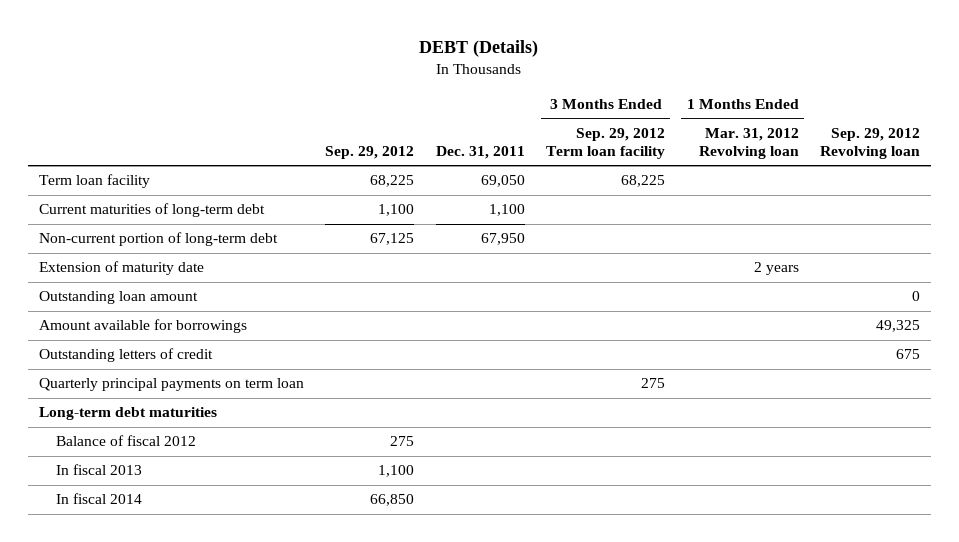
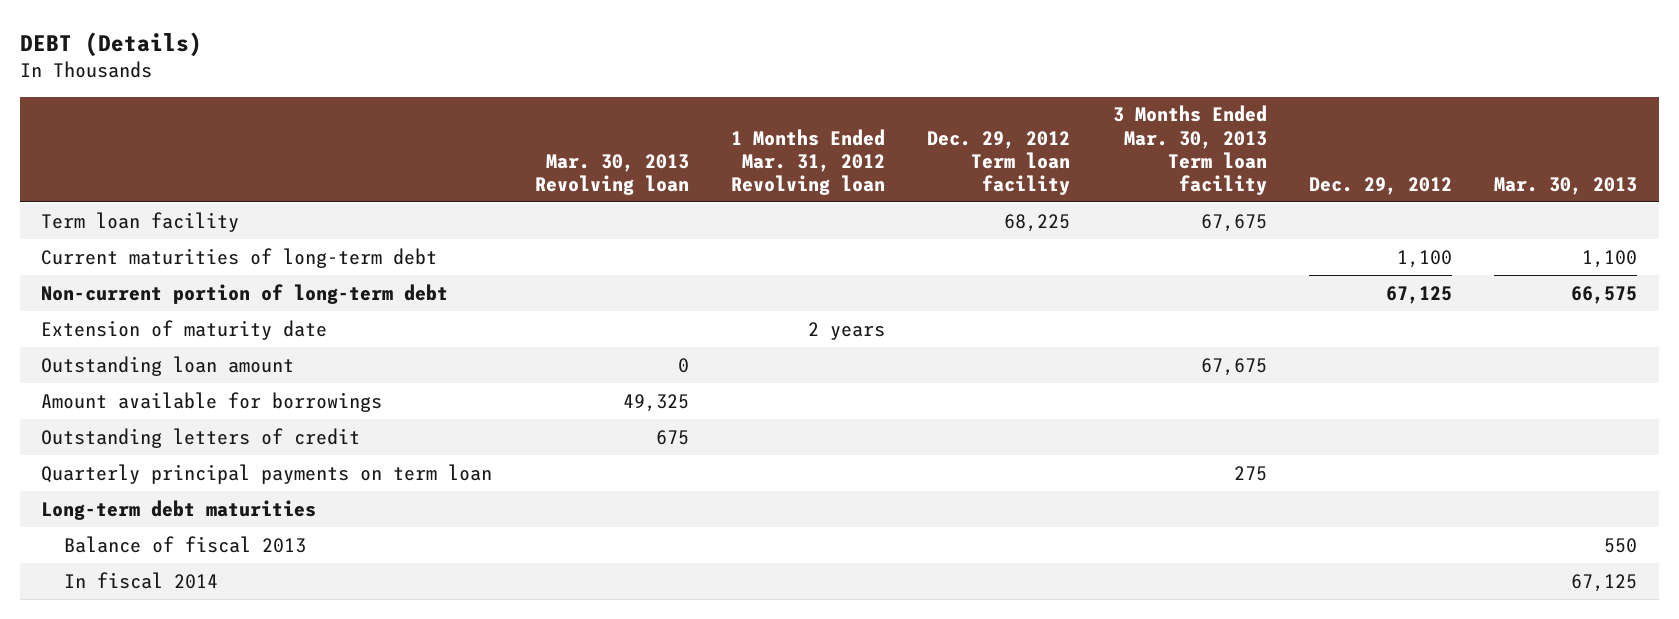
- | Sep. 29, 2012 | Dec. 31, 2011 | 3 Months Ended Sep. 29, 2012 Term loan facility | 1 Months Ended Mar. 31, 2012 Revolving loan | Sep. 29, 2012 Revolving loan
+ | Mar. 30, 2013 Revolving loan | 1 Months Ended Mar. 31, 2012 Revolving loan | Dec. 29, 2012 Term loan facility | 3 Months Ended Mar. 30, 2013 Term loan facility | Dec. 29, 2012 | Mar. 30, 2013
- Balance of fiscal 2012 | 275 | | | |
- In fiscal 2013 | 1,100 | | | |
+ Balance of fiscal 2013 | | | | | | 550

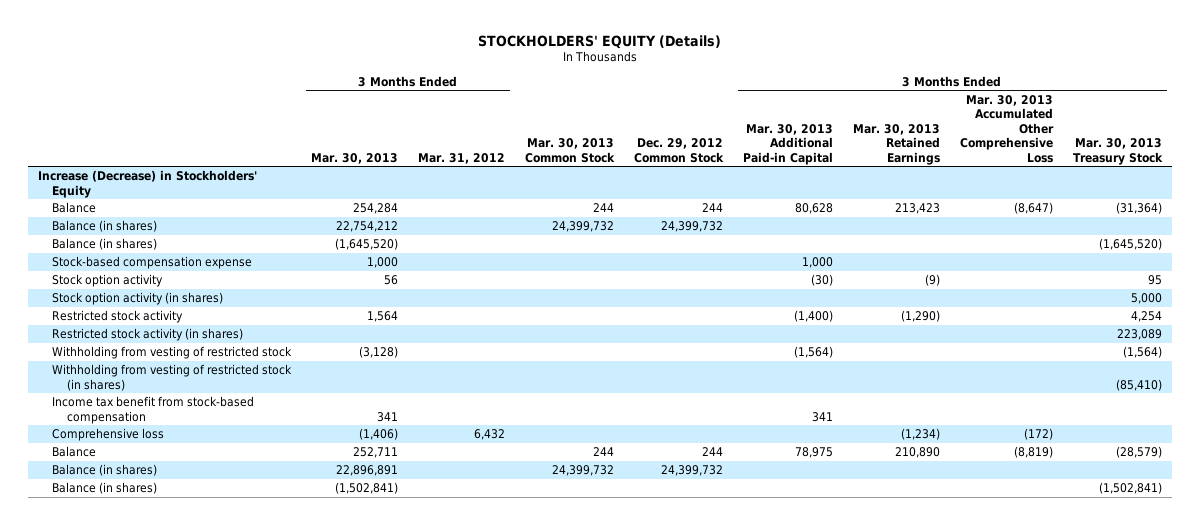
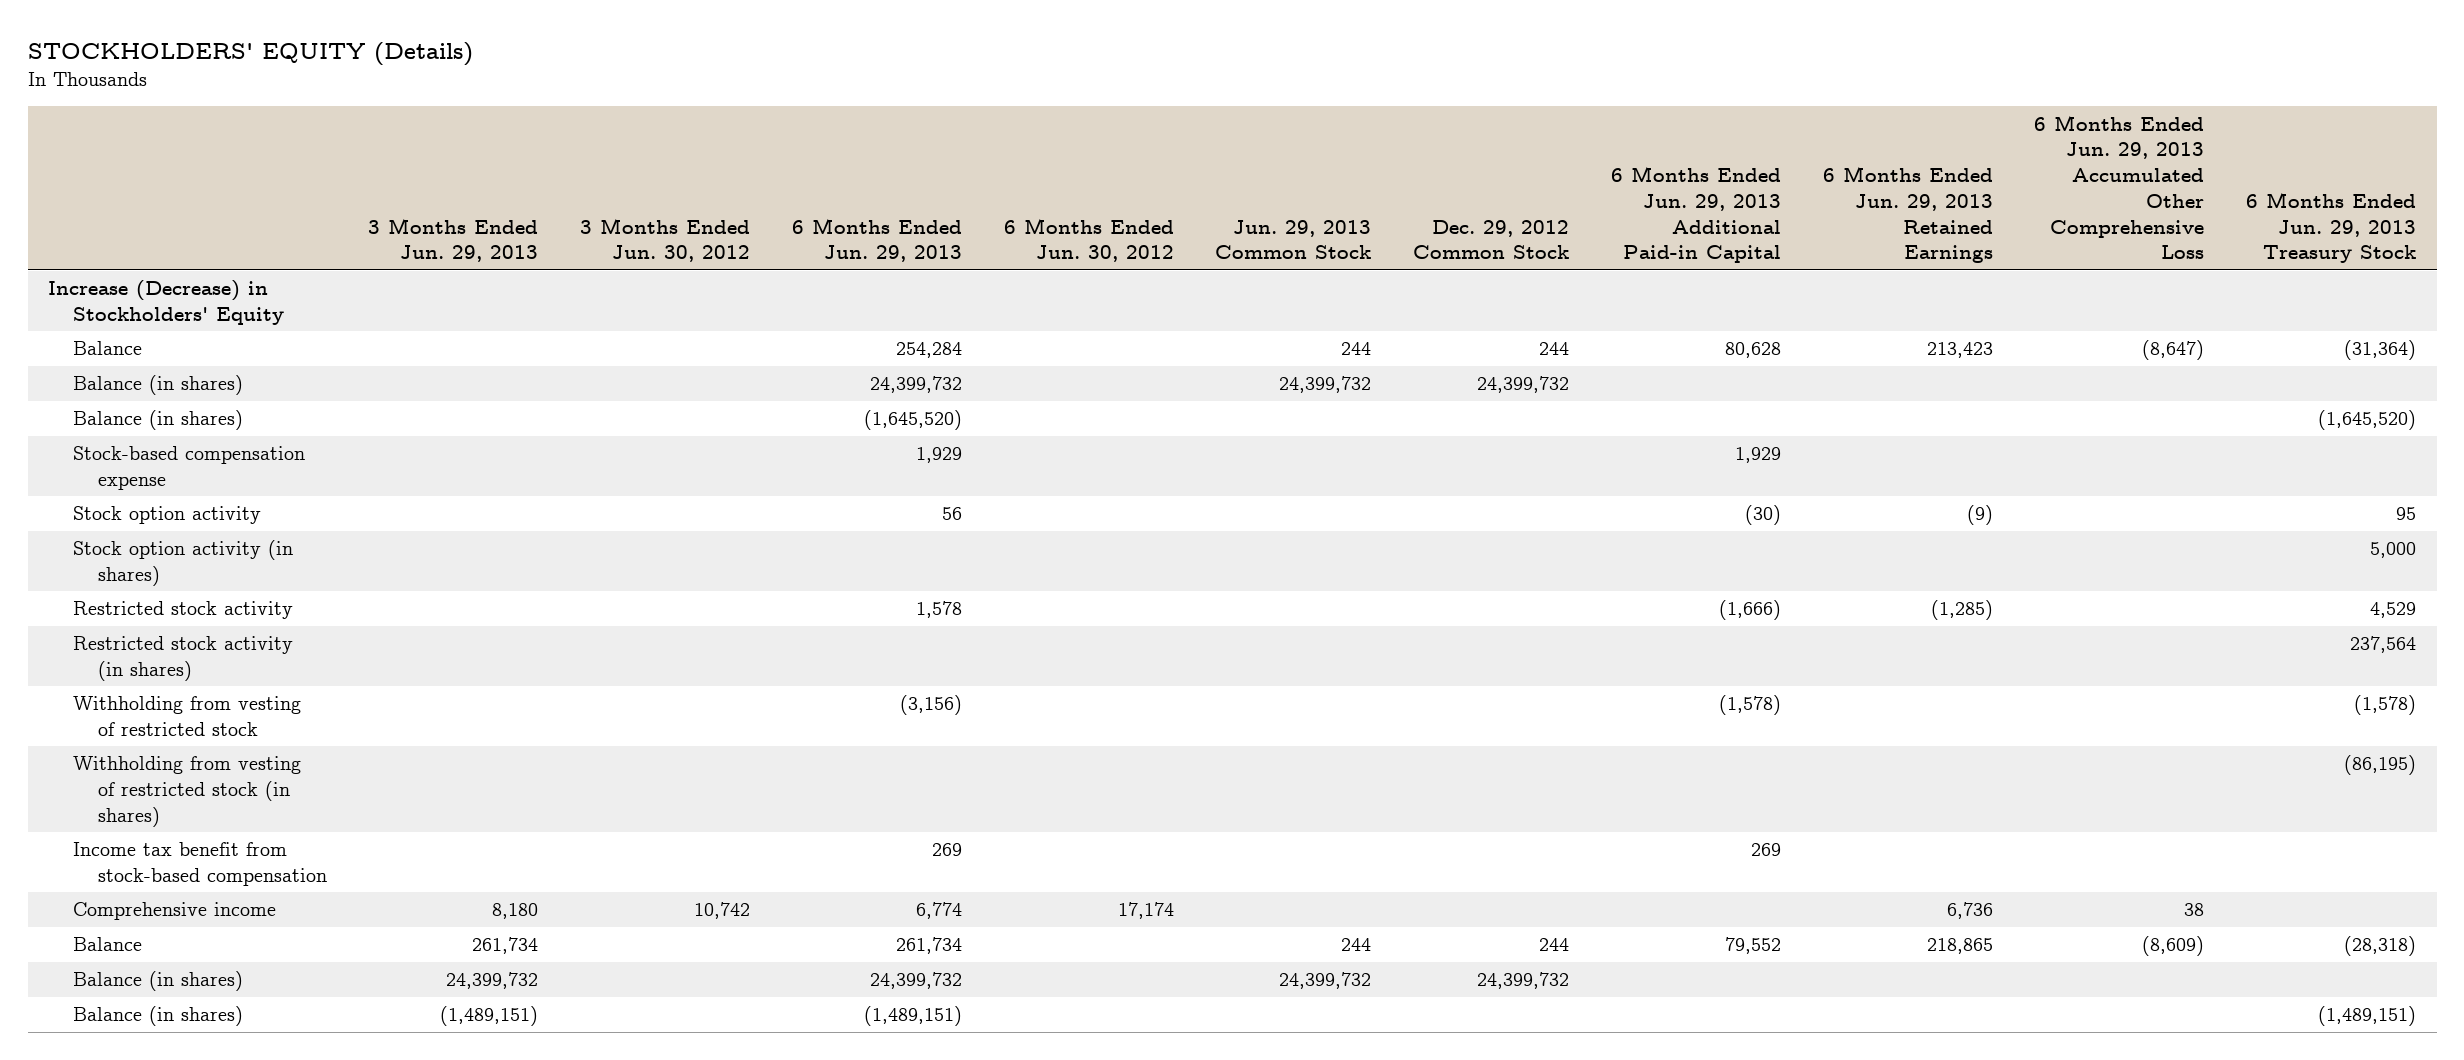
- | 3 Months Ended Mar. 30, 2013 | 3 Months Ended Mar. 31, 2012 | Mar. 30, 2013 Common Stock | Dec. 29, 2012 Common Stock | 3 Months Ended Mar. 30, 2013 Additional Paid-in Capital | 3 Months Ended Mar. 30, 2013 Retained Earnings | 3 Months Ended Mar. 30, 2013 Accumulated Other Comprehensive Loss | 3 Months Ended Mar. 30, 2013 Treasury Stock
+ | 3 Months Ended Jun. 29, 2013 | 3 Months Ended Jun. 30, 2012 | 6 Months Ended Jun. 29, 2013 | 6 Months Ended Jun. 30, 2012 | Jun. 29, 2013 Common Stock | Dec. 29, 2012 Common Stock | 6 Months Ended Jun. 29, 2013 Additional Paid-in Capital | 6 Months Ended Jun. 29, 2013 Retained Earnings | 6 Months Ended Jun. 29, 2013 Accumulated Other Comprehensive Loss | 6 Months Ended Jun. 29, 2013 Treasury Stock
- Comprehensive loss | (1,406) | 6,432 | | | | (1,234) | (172) |
+ Comprehensive income | 8,180 | 10,742 | 6,774 | 17,174 | | | | 6,736 | 38 |

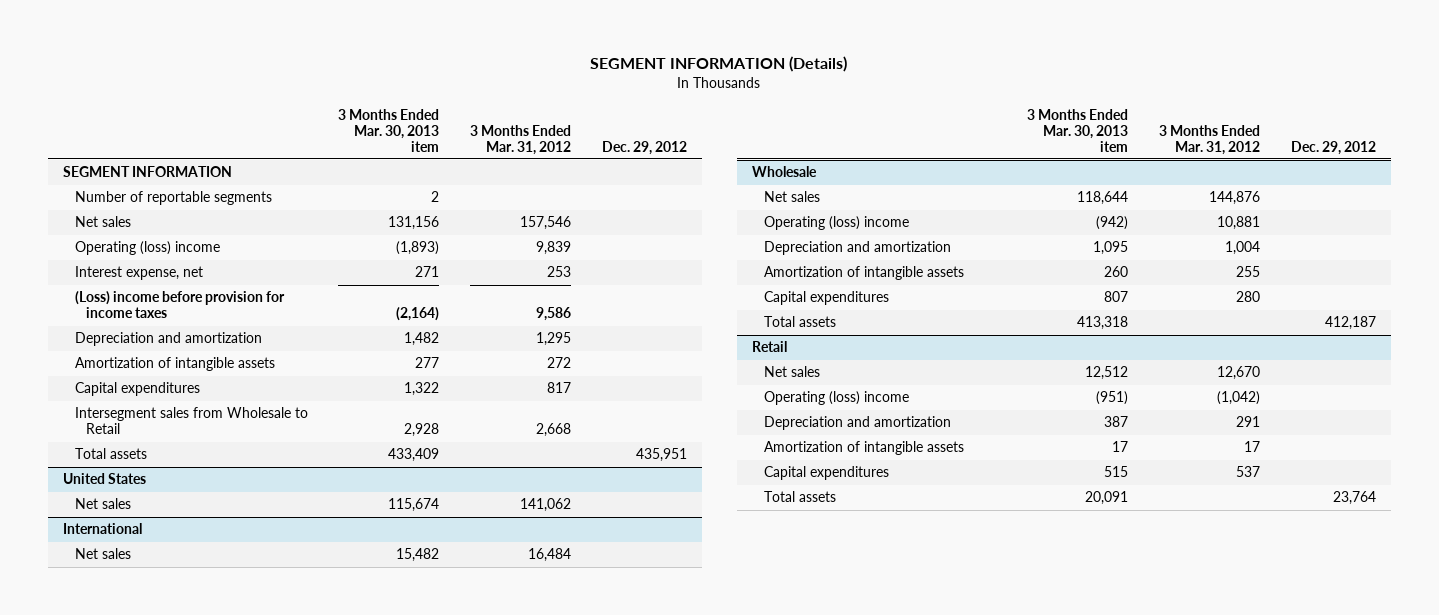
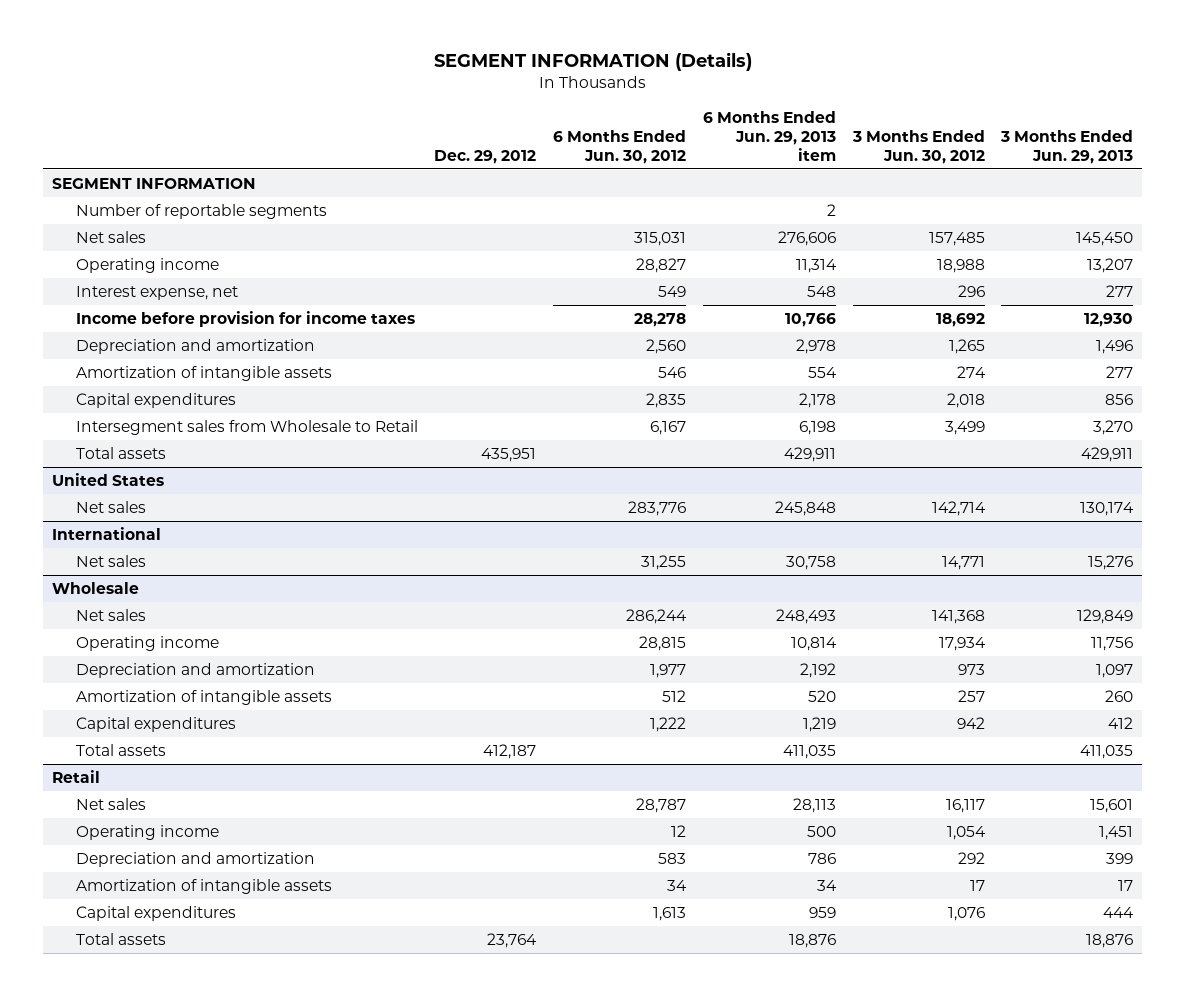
- | 3 Months Ended Mar. 30, 2013 item | 3 Months Ended Mar. 31, 2012 | Dec. 29, 2012
+ | Dec. 29, 2012 | 6 Months Ended Jun. 30, 2012 | 6 Months Ended Jun. 29, 2013 item | 3 Months Ended Jun. 30, 2012 | 3 Months Ended Jun. 29, 2013
- Operating (loss) income | (1,893) | 9,839 |
+ Operating income | | 28,827 | 11,314 | 18,988 | 13,207
- (Loss) income before provision for income taxes | (2,164) | 9,586 |
+ Income before provision for income taxes | | 28,278 | 10,766 | 18,692 | 12,930
@ Wholesale
- Operating (loss) income | (942) | 10,881 |
+ Operating income | | 28,815 | 10,814 | 17,934 | 11,756
@ Retail
- Operating (loss) income | (951) | (1,042) |
+ Operating income | | 12 | 500 | 1,054 | 1,451

